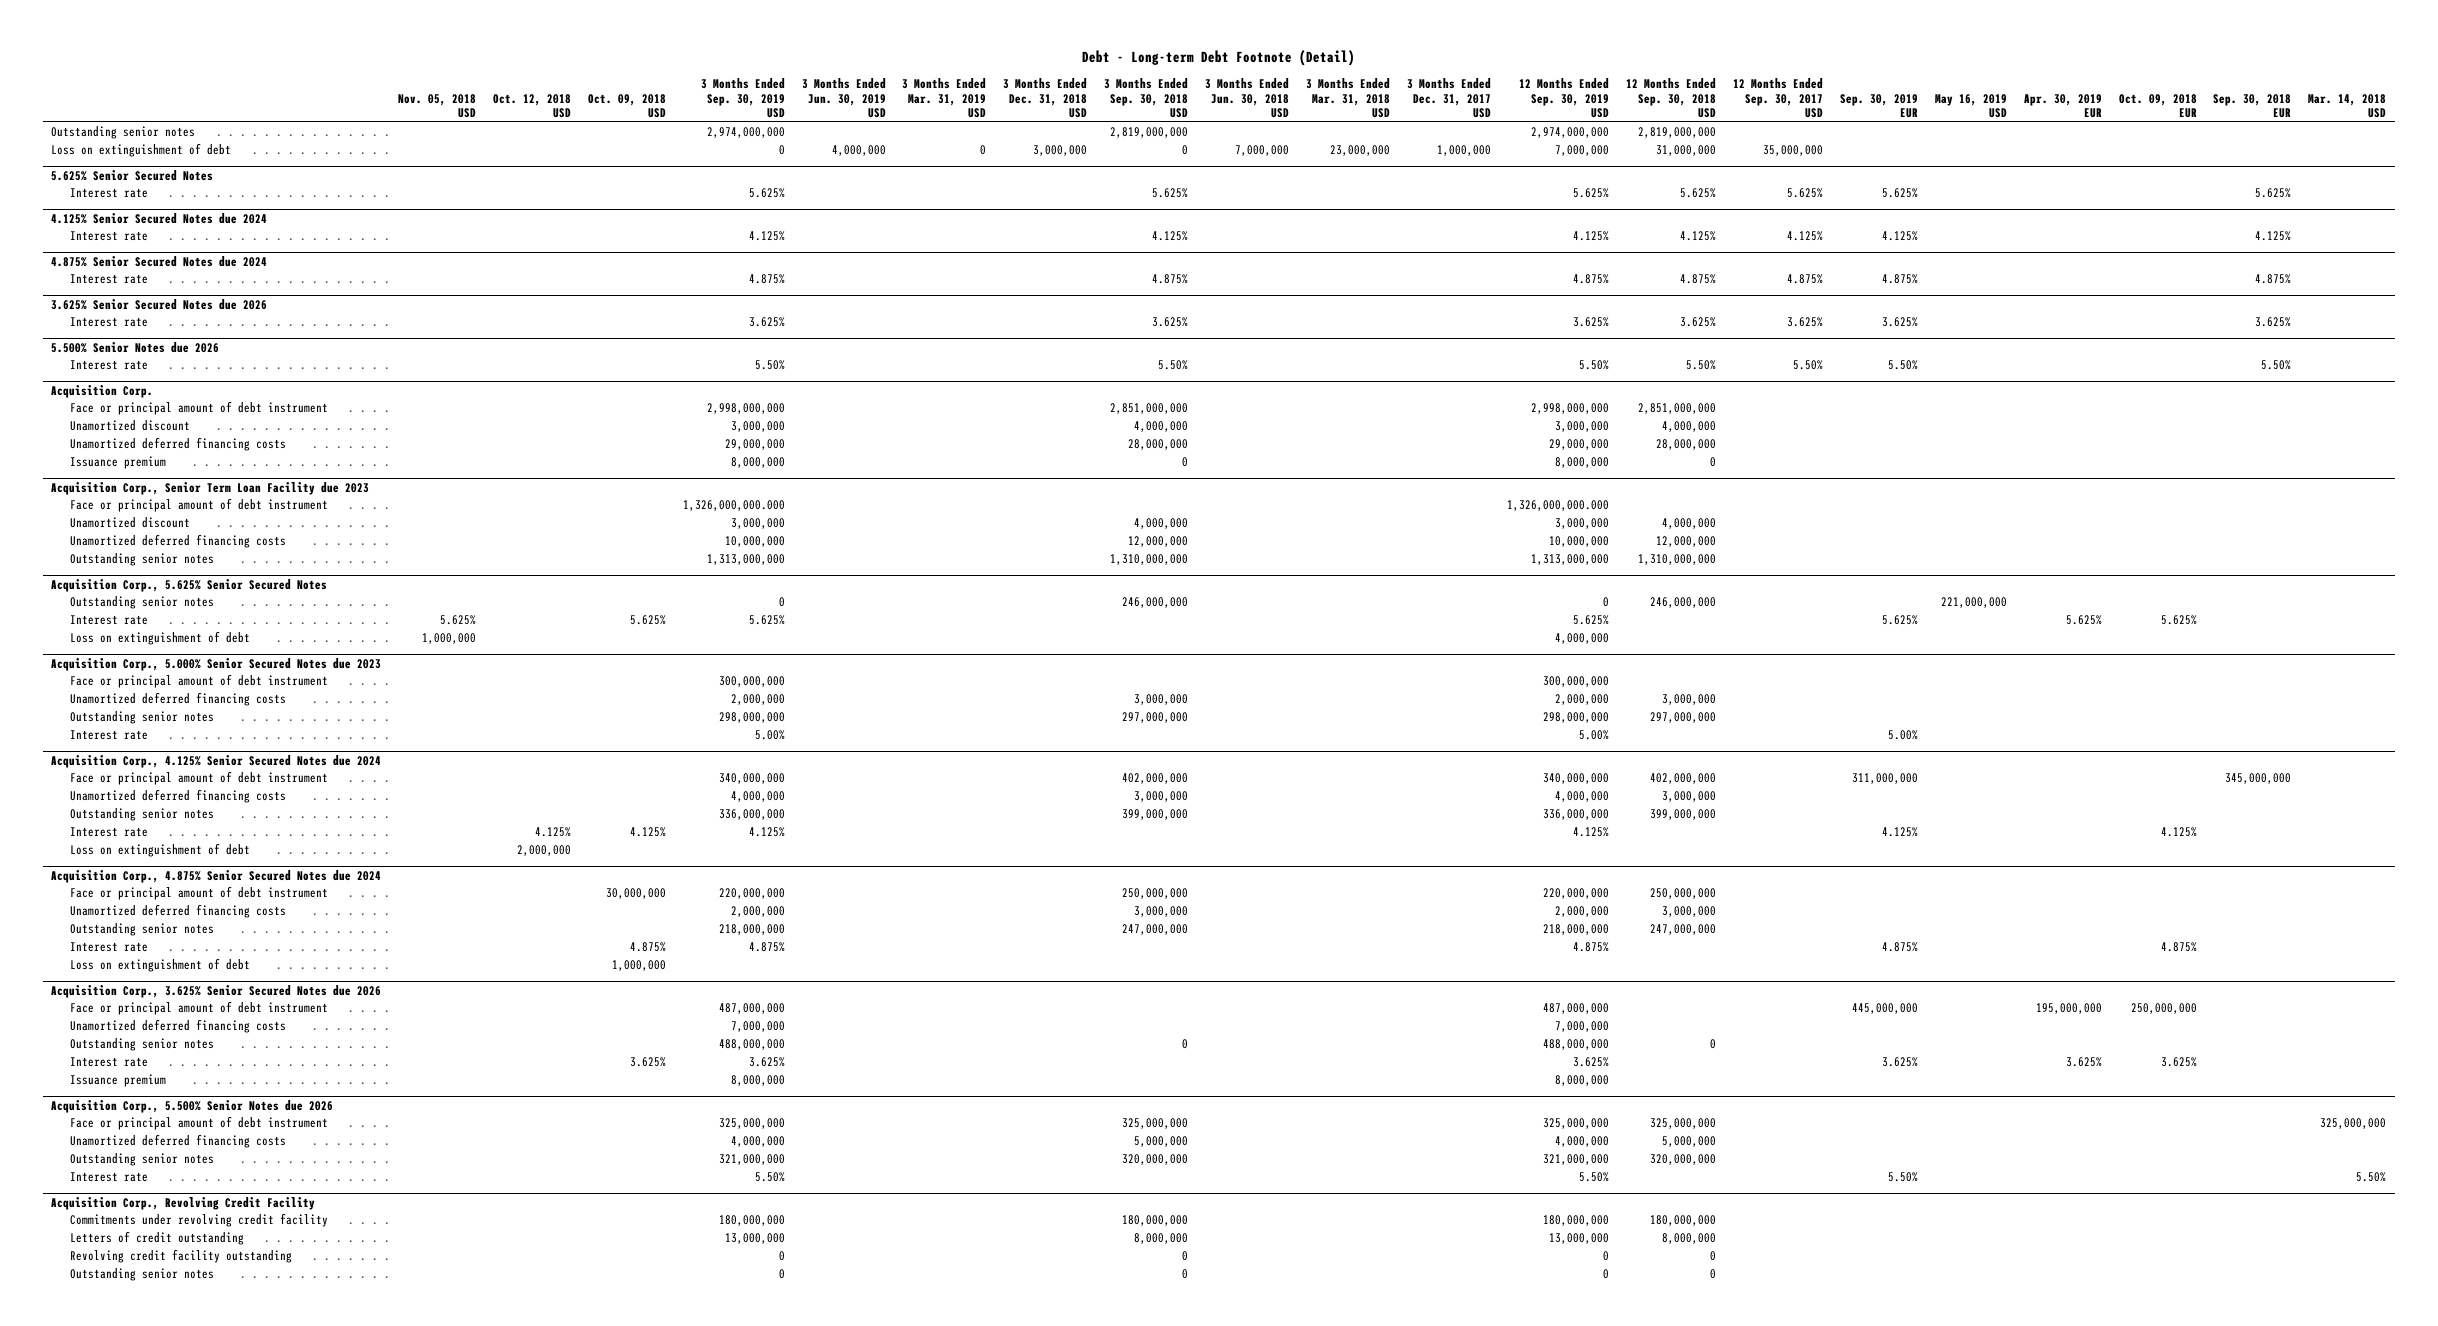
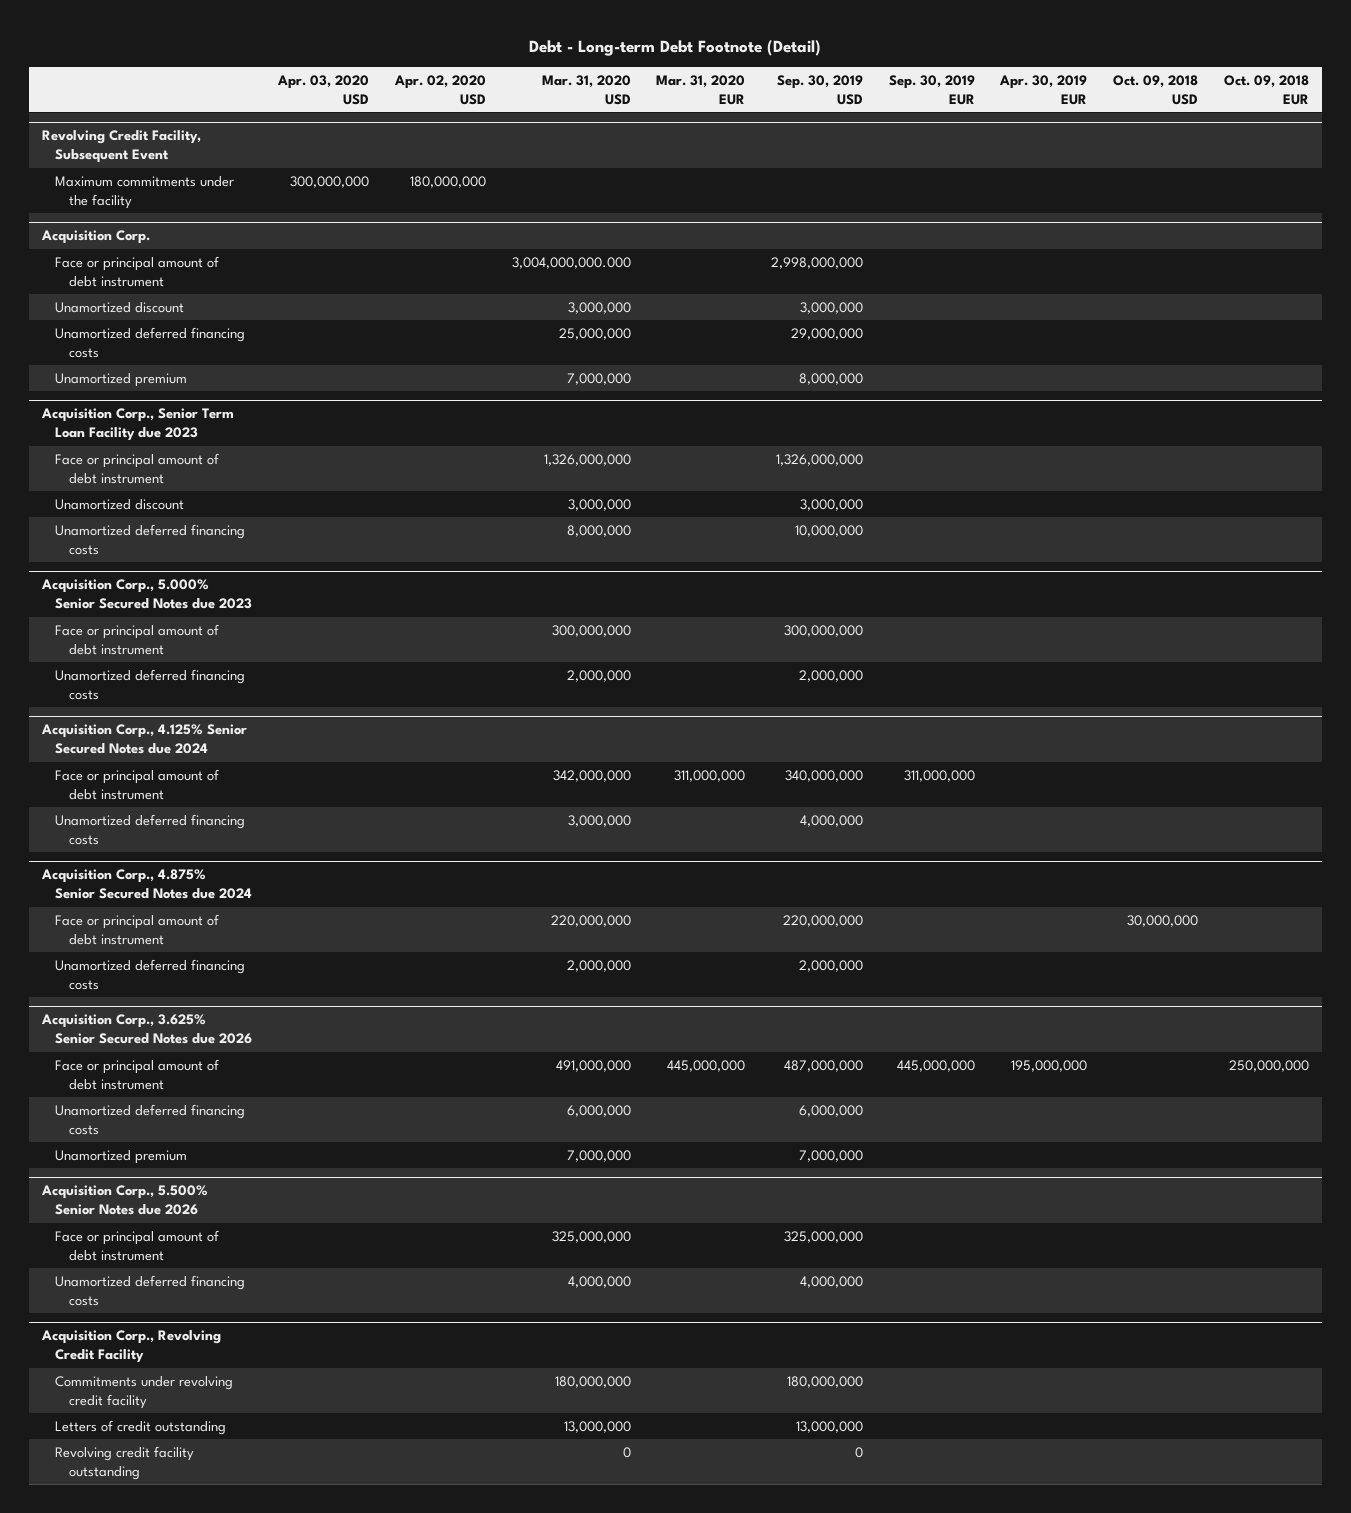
- | Nov. 05, 2018 USD | Oct. 12, 2018 USD | Oct. 09, 2018 USD | 3 Months Ended Sep. 30, 2019 USD | 3 Months Ended Jun. 30, 2019 USD | 3 Months Ended Mar. 31, 2019 USD | 3 Months Ended Dec. 31, 2018 USD | 3 Months Ended Sep. 30, 2018 USD | 3 Months Ended Jun. 30, 2018 USD | 3 Months Ended Mar. 31, 2018 USD | 3 Months Ended Dec. 31, 2017 USD | 12 Months Ended Sep. 30, 2019 USD | 12 Months Ended Sep. 30, 2018 USD | 12 Months Ended Sep. 30, 2017 USD | Sep. 30, 2019 EUR | May 16, 2019 USD | Apr. 30, 2019 EUR | Oct. 09, 2018 EUR | Sep. 30, 2018 EUR | Mar. 14, 2018 USD
+ | Apr. 03, 2020 USD | Apr. 02, 2020 USD | Mar. 31, 2020 USD | Mar. 31, 2020 EUR | Sep. 30, 2019 USD | Sep. 30, 2019 EUR | Apr. 30, 2019 EUR | Oct. 09, 2018 USD | Oct. 09, 2018 EUR
- Outstanding senior notes | | | | 2,974,000,000 | | | | 2,819,000,000 | | | | 2,974,000,000 | 2,819,000,000 | | | | | | |
- Loss on extinguishment of debt | | | | 0 | 4,000,000 | 0 | 3,000,000 | 0 | 7,000,000 | 23,000,000 | 1,000,000 | 7,000,000 | 31,000,000 | 35,000,000 | | | | | |
- 5.625% Senior Secured Notes
- Interest rate | | | | 5.625% | | | | 5.625% | | | | 5.625% | 5.625% | 5.625% | 5.625% | | | | 5.625% |
- 4.125% Senior Secured Notes due 2024
- Interest rate | | | | 4.125% | | | | 4.125% | | | | 4.125% | 4.125% | 4.125% | 4.125% | | | | 4.125% |
- 4.875% Senior Secured Notes due 2024
- Interest rate | | | | 4.875% | | | | 4.875% | | | | 4.875% | 4.875% | 4.875% | 4.875% | | | | 4.875% |
- 3.625% Senior Secured Notes due 2026
- Interest rate | | | | 3.625% | | | | 3.625% | | | | 3.625% | 3.625% | 3.625% | 3.625% | | | | 3.625% |
- 5.500% Senior Notes due 2026
- Interest rate | | | | 5.50% | | | | 5.50% | | | | 5.50% | 5.50% | 5.50% | 5.50% | | | | 5.50% |
+ Revolving Credit Facility, Subsequent Event
+ Maximum commitments under the facility | 300,000,000 | 180,000,000 | | | | | | |
@ Acquisition Corp.
- Issuance premium | | | | 8,000,000 | | | | 0 | | | | 8,000,000 | 0 | | | | | | |
+ Unamortized premium | | | 7,000,000 | | 8,000,000 | | | |
@ Acquisition Corp., Senior Term Loan Facility due 2023
- Outstanding senior notes | | | | 1,313,000,000 | | | | 1,310,000,000 | | | | 1,313,000,000 | 1,310,000,000 | | | | | | |
- Acquisition Corp., 5.625% Senior Secured Notes
- Outstanding senior notes | | | | 0 | | | | 246,000,000 | | | | 0 | 246,000,000 | | | 221,000,000 | | | |
- Interest rate | 5.625% | | 5.625% | 5.625% | | | | | | | | 5.625% | | | 5.625% | | 5.625% | 5.625% | |
- Loss on extinguishment of debt | 1,000,000 | | | | | | | | | | | 4,000,000 | | | | | | | |
@ Acquisition Corp., 5.000% Senior Secured Notes due 2023
- Outstanding senior notes | | | | 298,000,000 | | | | 297,000,000 | | | | 298,000,000 | 297,000,000 | | | | | | |
- Interest rate | | | | 5.00% | | | | | | | | 5.00% | | | 5.00% | | | | |
@ Acquisition Corp., 4.125% Senior Secured Notes due 2024
- Outstanding senior notes | | | | 336,000,000 | | | | 399,000,000 | | | | 336,000,000 | 399,000,000 | | | | | | |
- Interest rate | | 4.125% | 4.125% | 4.125% | | | | | | | | 4.125% | | | 4.125% | | | 4.125% | |
- Loss on extinguishment of debt | | 2,000,000 | | | | | | | | | | | | | | | | | |
@ Acquisition Corp., 4.875% Senior Secured Notes due 2024
- Outstanding senior notes | | | | 218,000,000 | | | | 247,000,000 | | | | 218,000,000 | 247,000,000 | | | | | | |
- Interest rate | | | 4.875% | 4.875% | | | | | | | | 4.875% | | | 4.875% | | | 4.875% | |
- Loss on extinguishment of debt | | | 1,000,000 | | | | | | | | | | | | | | | | |
@ Acquisition Corp., 3.625% Senior Secured Notes due 2026
- Outstanding senior notes | | | | 488,000,000 | | | | 0 | | | | 488,000,000 | 0 | | | | | | |
- Interest rate | | | 3.625% | 3.625% | | | | | | | | 3.625% | | | 3.625% | | 3.625% | 3.625% | |
- Issuance premium | | | | 8,000,000 | | | | | | | | 8,000,000 | | | | | | | |
+ Unamortized premium | | | 7,000,000 | | 7,000,000 | | | |
@ Acquisition Corp., 5.500% Senior Notes due 2026
- Outstanding senior notes | | | | 321,000,000 | | | | 320,000,000 | | | | 321,000,000 | 320,000,000 | | | | | | |
- Interest rate | | | | 5.50% | | | | | | | | 5.50% | | | 5.50% | | | | | 5.50%
@ Acquisition Corp., Revolving Credit Facility
- Outstanding senior notes | | | | 0 | | | | 0 | | | | 0 | 0 | | | | | | |

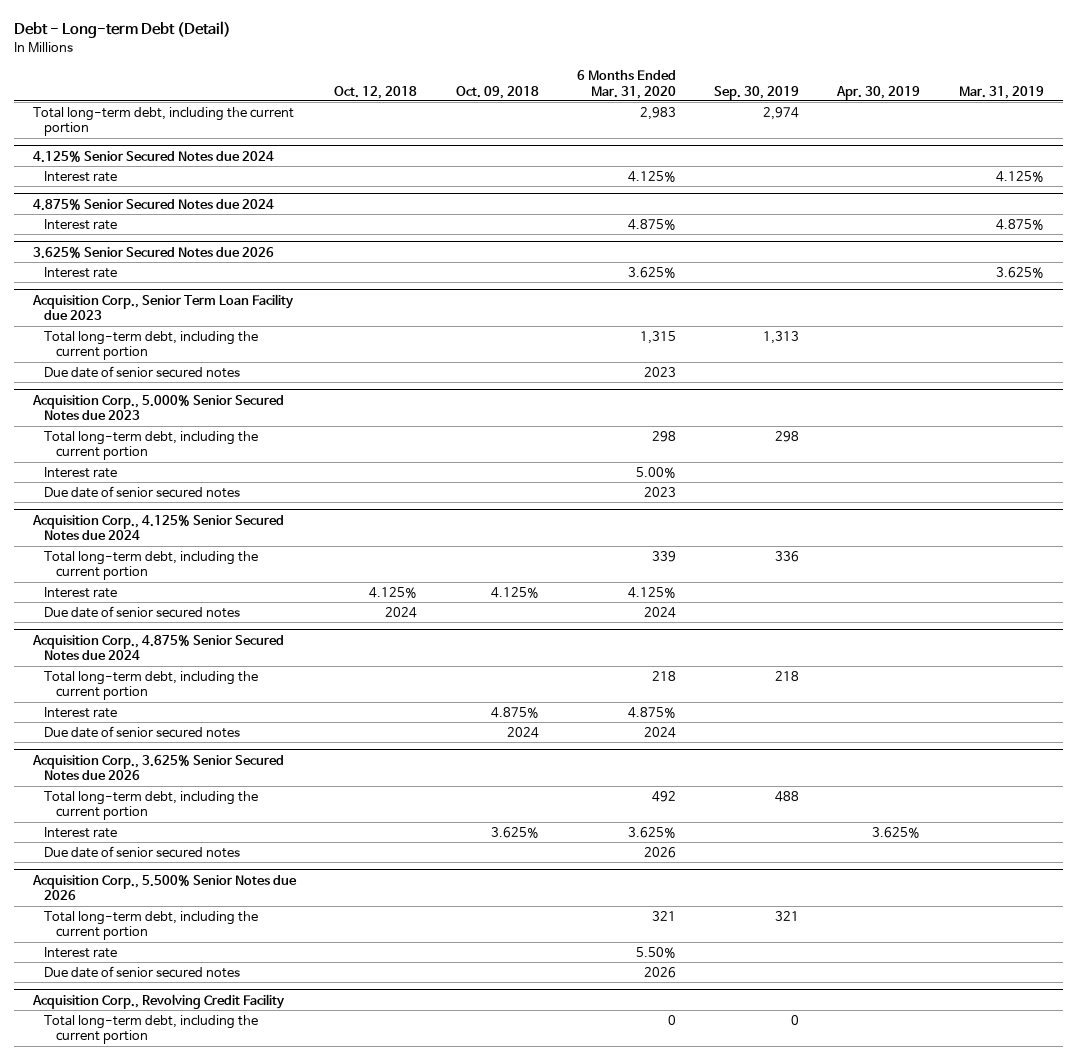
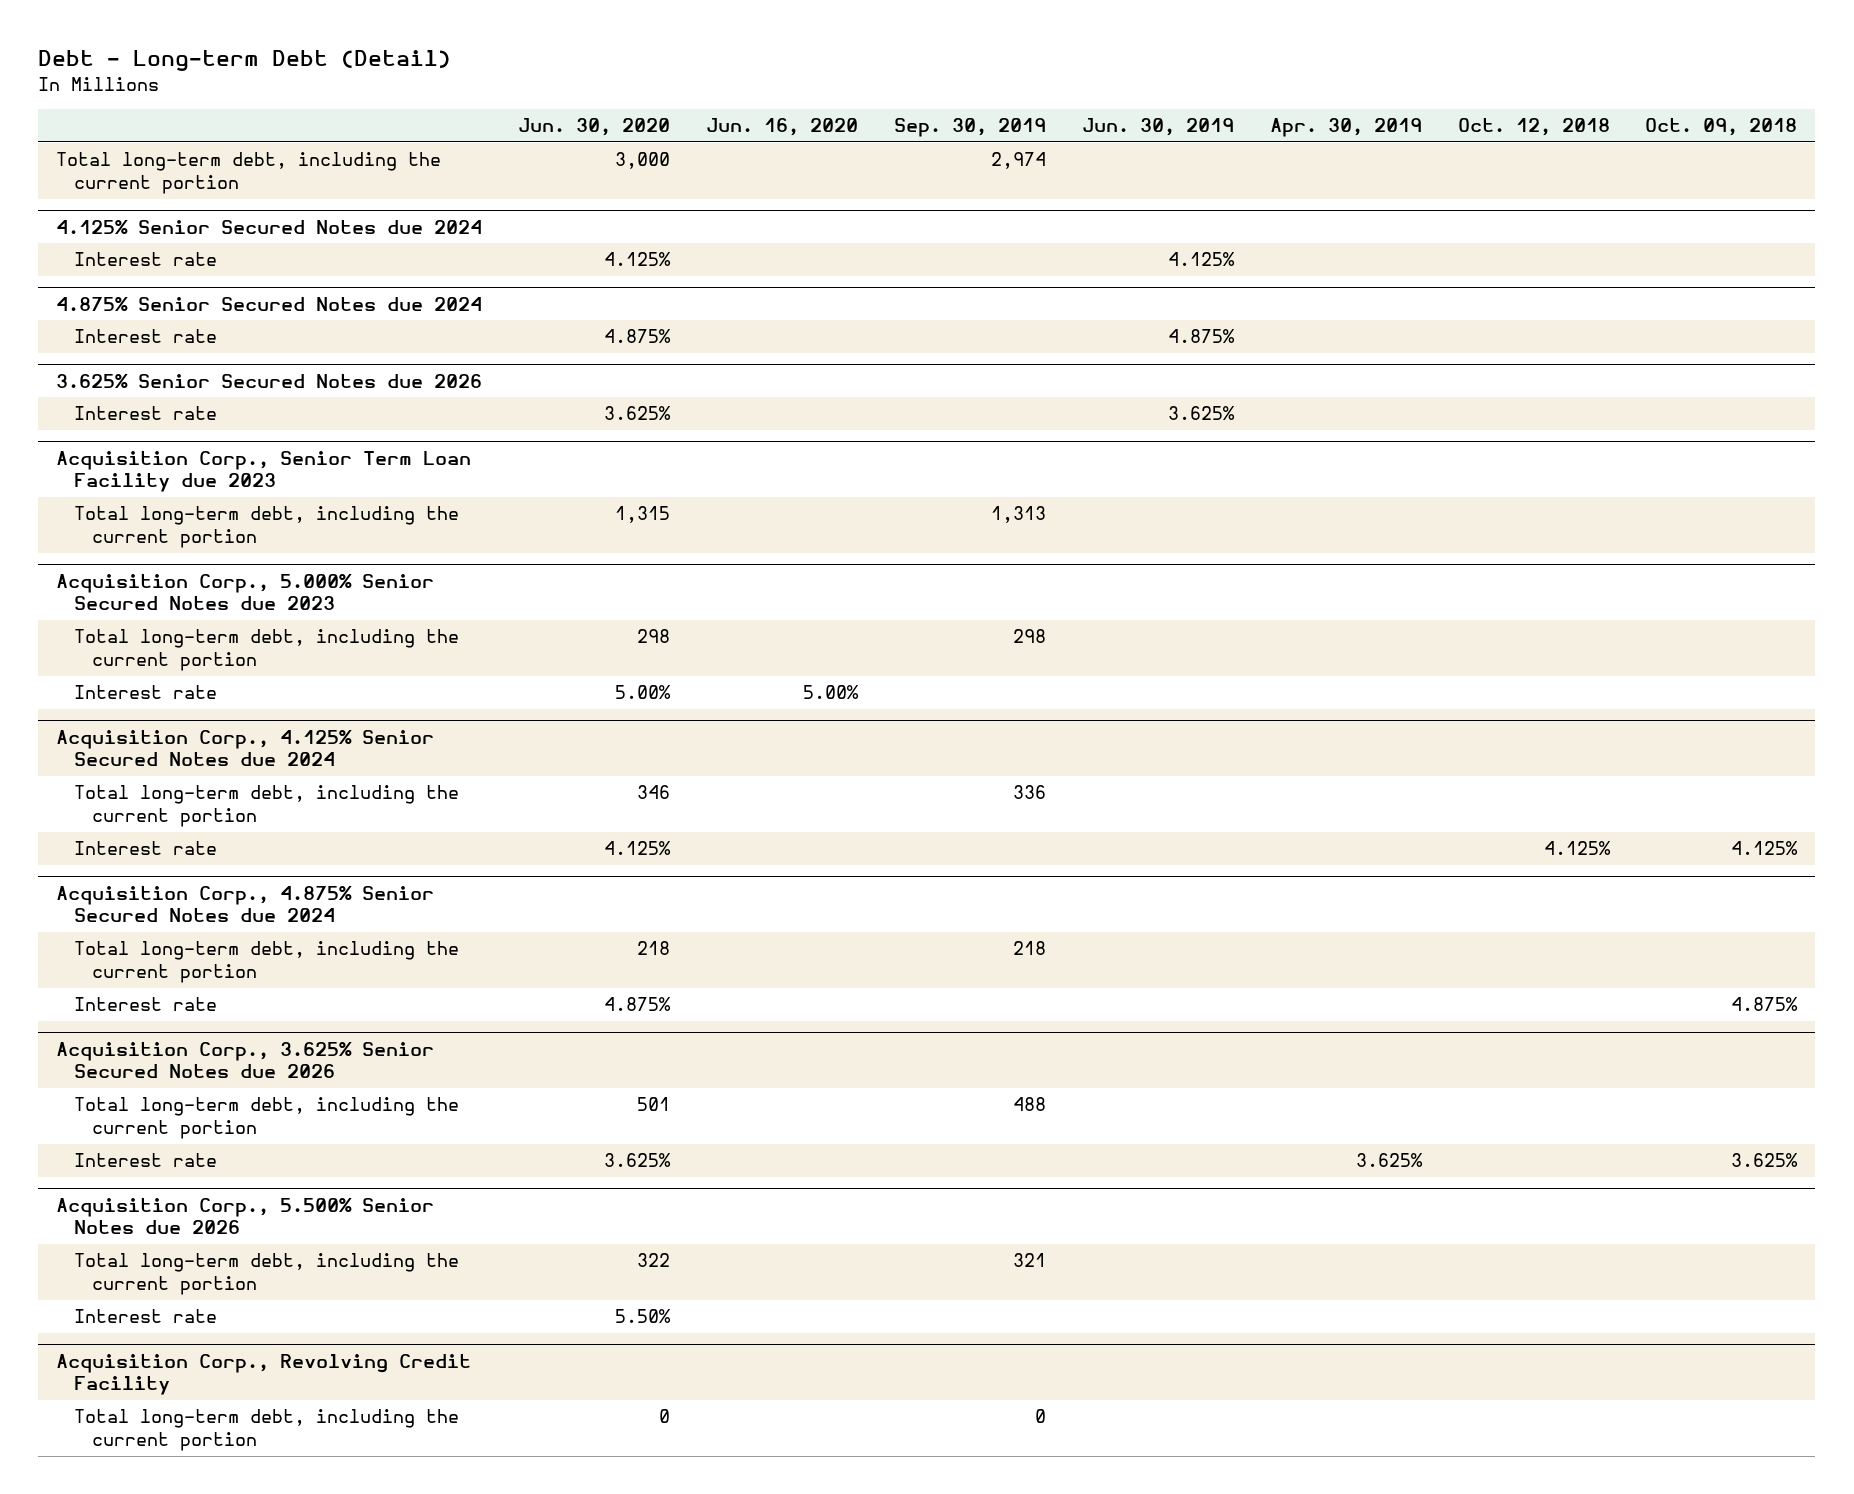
- | Oct. 12, 2018 | Oct. 09, 2018 | 6 Months Ended Mar. 31, 2020 | Sep. 30, 2019 | Apr. 30, 2019 | Mar. 31, 2019
+ | Jun. 30, 2020 | Jun. 16, 2020 | Sep. 30, 2019 | Jun. 30, 2019 | Apr. 30, 2019 | Oct. 12, 2018 | Oct. 09, 2018
@ Acquisition Corp., Senior Term Loan Facility due 2023
- Due date of senior secured notes | | | 2023 | | |
@ Acquisition Corp., 5.000% Senior Secured Notes due 2023
- Due date of senior secured notes | | | 2023 | | |
@ Acquisition Corp., 4.125% Senior Secured Notes due 2024
- Due date of senior secured notes | 2024 | | 2024 | | |
@ Acquisition Corp., 4.875% Senior Secured Notes due 2024
- Due date of senior secured notes | | 2024 | 2024 | | |
@ Acquisition Corp., 3.625% Senior Secured Notes due 2026
- Due date of senior secured notes | | | 2026 | | |
@ Acquisition Corp., 5.500% Senior Notes due 2026
- Due date of senior secured notes | | | 2026 | | |

